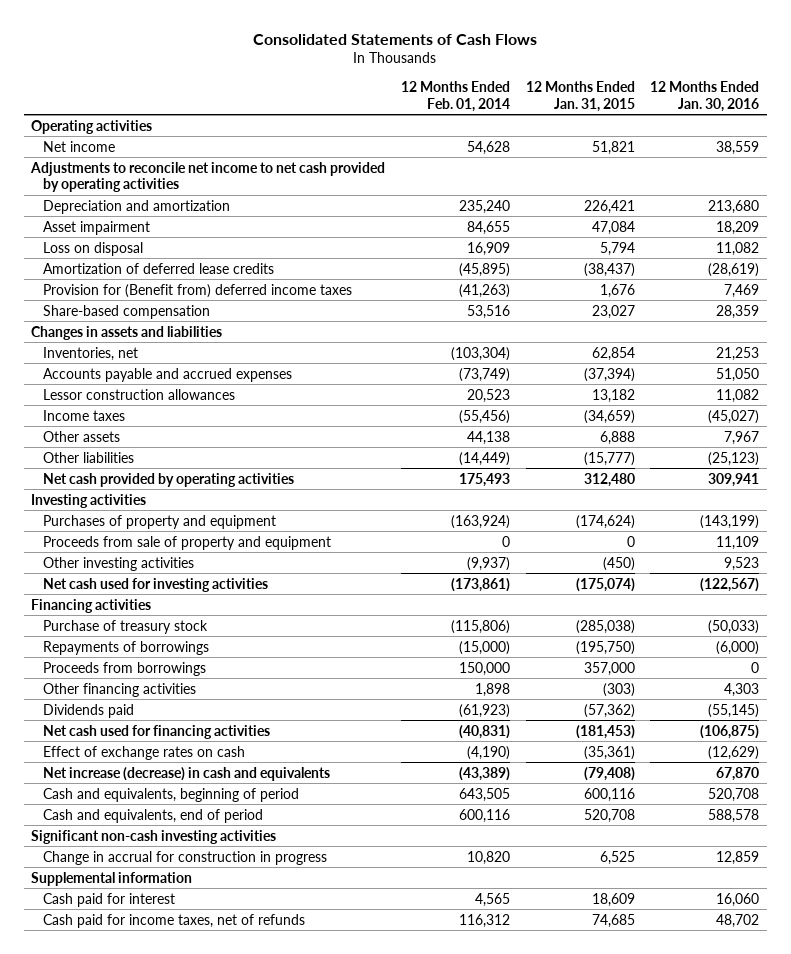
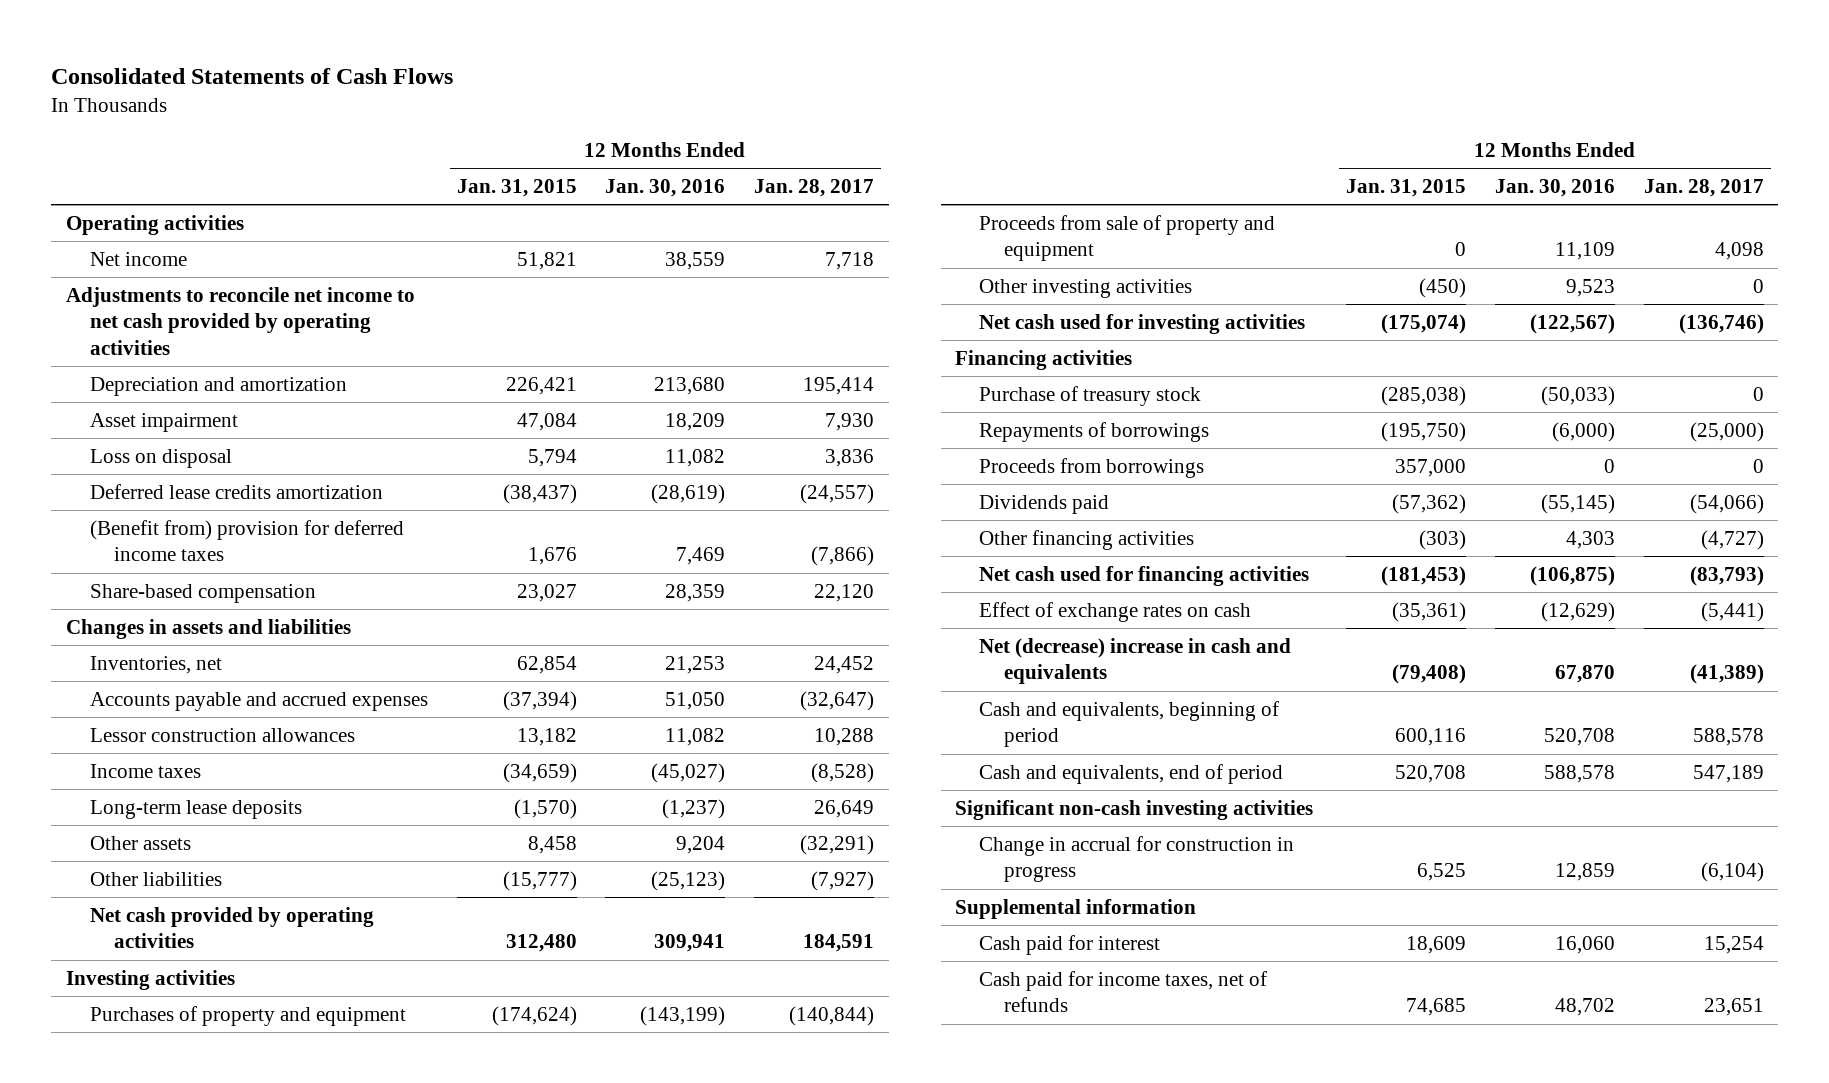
- | 12 Months Ended Feb. 01, 2014 | 12 Months Ended Jan. 31, 2015 | 12 Months Ended Jan. 30, 2016
+ | 12 Months Ended Jan. 31, 2015 | 12 Months Ended Jan. 30, 2016 | 12 Months Ended Jan. 28, 2017
- Amortization of deferred lease credits | (45,895) | (38,437) | (28,619)
- Provision for (Benefit from) deferred income taxes | (41,263) | 1,676 | 7,469
+ Deferred lease credits amortization | (38,437) | (28,619) | (24,557)
+ (Benefit from) provision for deferred income taxes | 1,676 | 7,469 | (7,866)
- Other assets | 44,138 | 6,888 | 7,967
+ Long-term lease deposits | (1,570) | (1,237) | 26,649
+ Other assets | 8,458 | 9,204 | (32,291)
moved down: Other financing activities | (303) | 4,303 | (4,727)
- Net increase (decrease) in cash and equivalents | (43,389) | (79,408) | 67,870
+ Net (decrease) increase in cash and equivalents | (79,408) | 67,870 | (41,389)

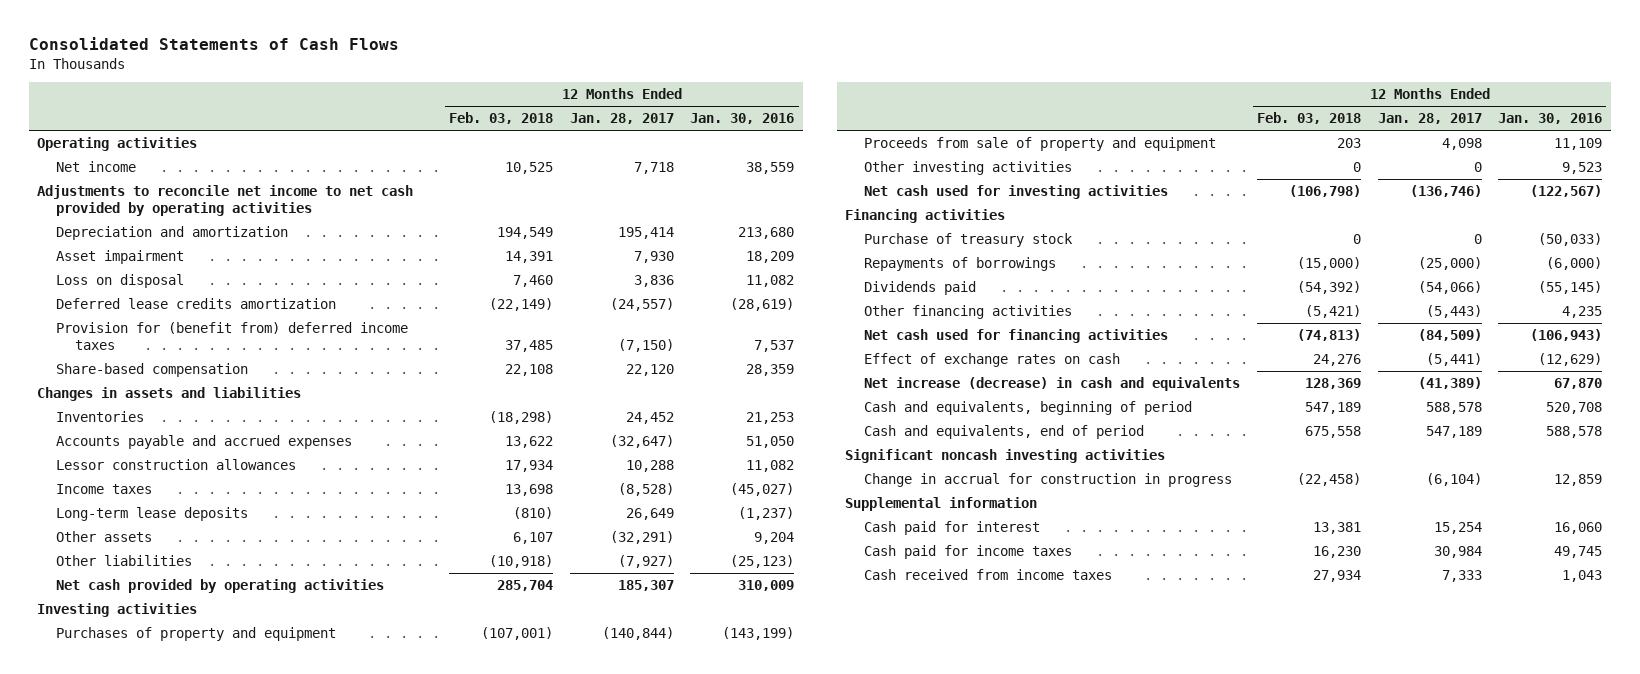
- | 12 Months Ended Jan. 31, 2015 | 12 Months Ended Jan. 30, 2016 | 12 Months Ended Jan. 28, 2017
+ | 12 Months Ended Feb. 03, 2018 | 12 Months Ended Jan. 28, 2017 | 12 Months Ended Jan. 30, 2016
- (Benefit from) provision for deferred income taxes | 1,676 | 7,469 | (7,866)
+ Provision for (benefit from) deferred income taxes | 37,485 | (7,150) | 7,537
- Inventories, net | 62,854 | 21,253 | 24,452
+ Inventories | (18,298) | 24,452 | 21,253
- Net cash provided by operating activities | 312,480 | 309,941 | 184,591
+ Net cash provided by operating activities | 285,704 | 185,307 | 310,009
- Proceeds from borrowings | 357,000 | 0 | 0
- Other financing activities | (303) | 4,303 | (4,727)
- Net cash used for financing activities | (181,453) | (106,875) | (83,793)
+ Other financing activities | (5,421) | (5,443) | 4,235
+ Net cash used for financing activities | (74,813) | (84,509) | (106,943)
- Net (decrease) increase in cash and equivalents | (79,408) | 67,870 | (41,389)
+ Net increase (decrease) in cash and equivalents | 128,369 | (41,389) | 67,870
- Significant non-cash investing activities
+ Significant noncash investing activities
- Cash paid for income taxes, net of refunds | 74,685 | 48,702 | 23,651
+ Cash paid for income taxes | 16,230 | 30,984 | 49,745
+ Cash received from income taxes | 27,934 | 7,333 | 1,043

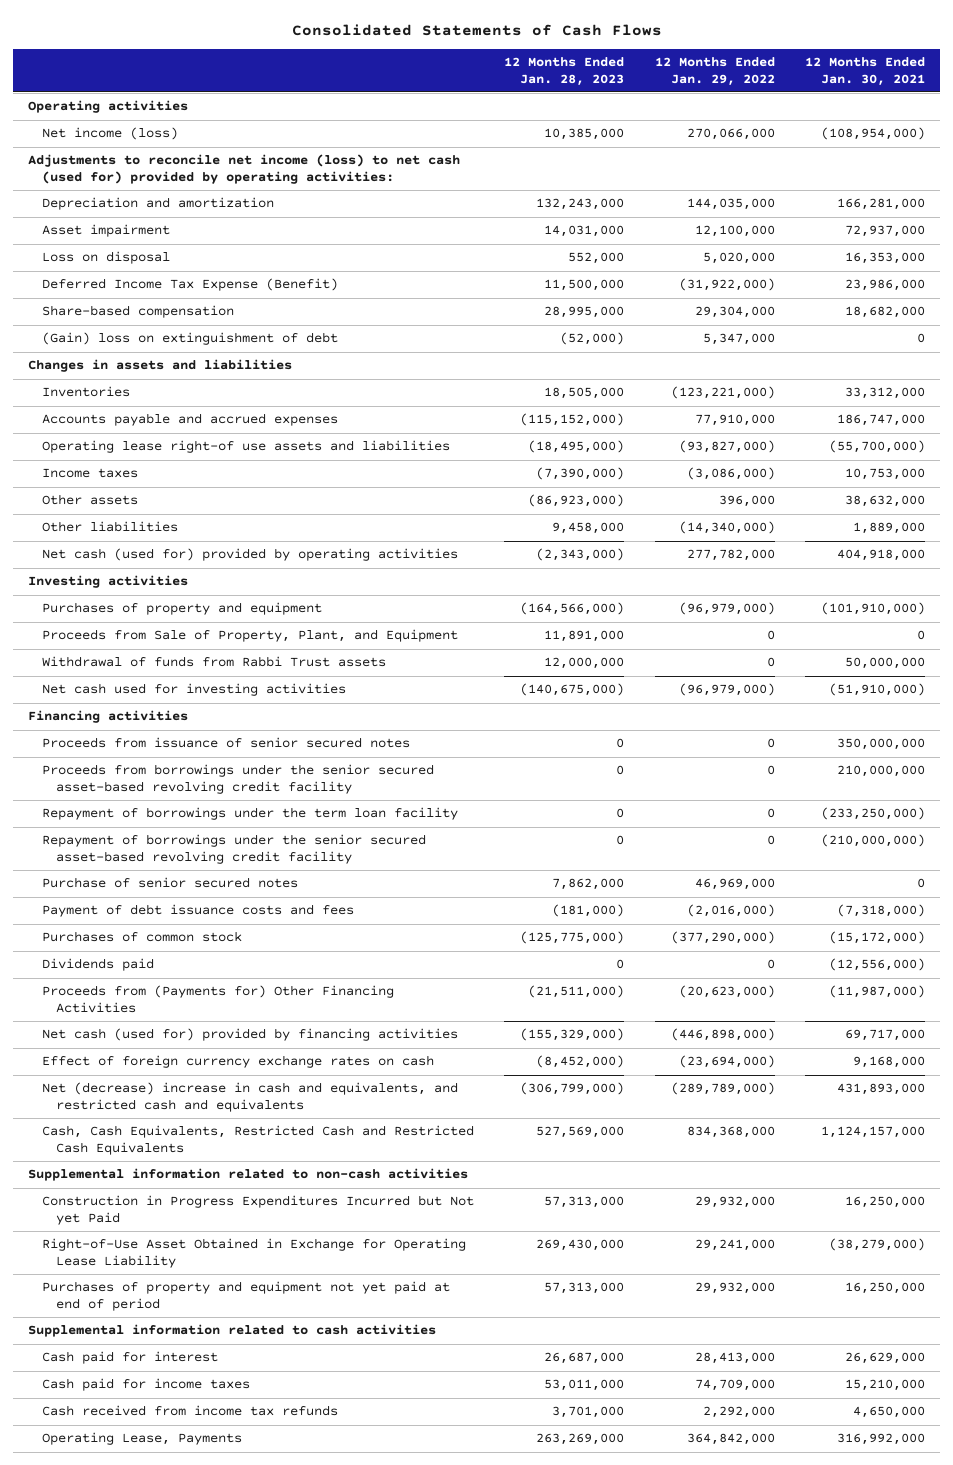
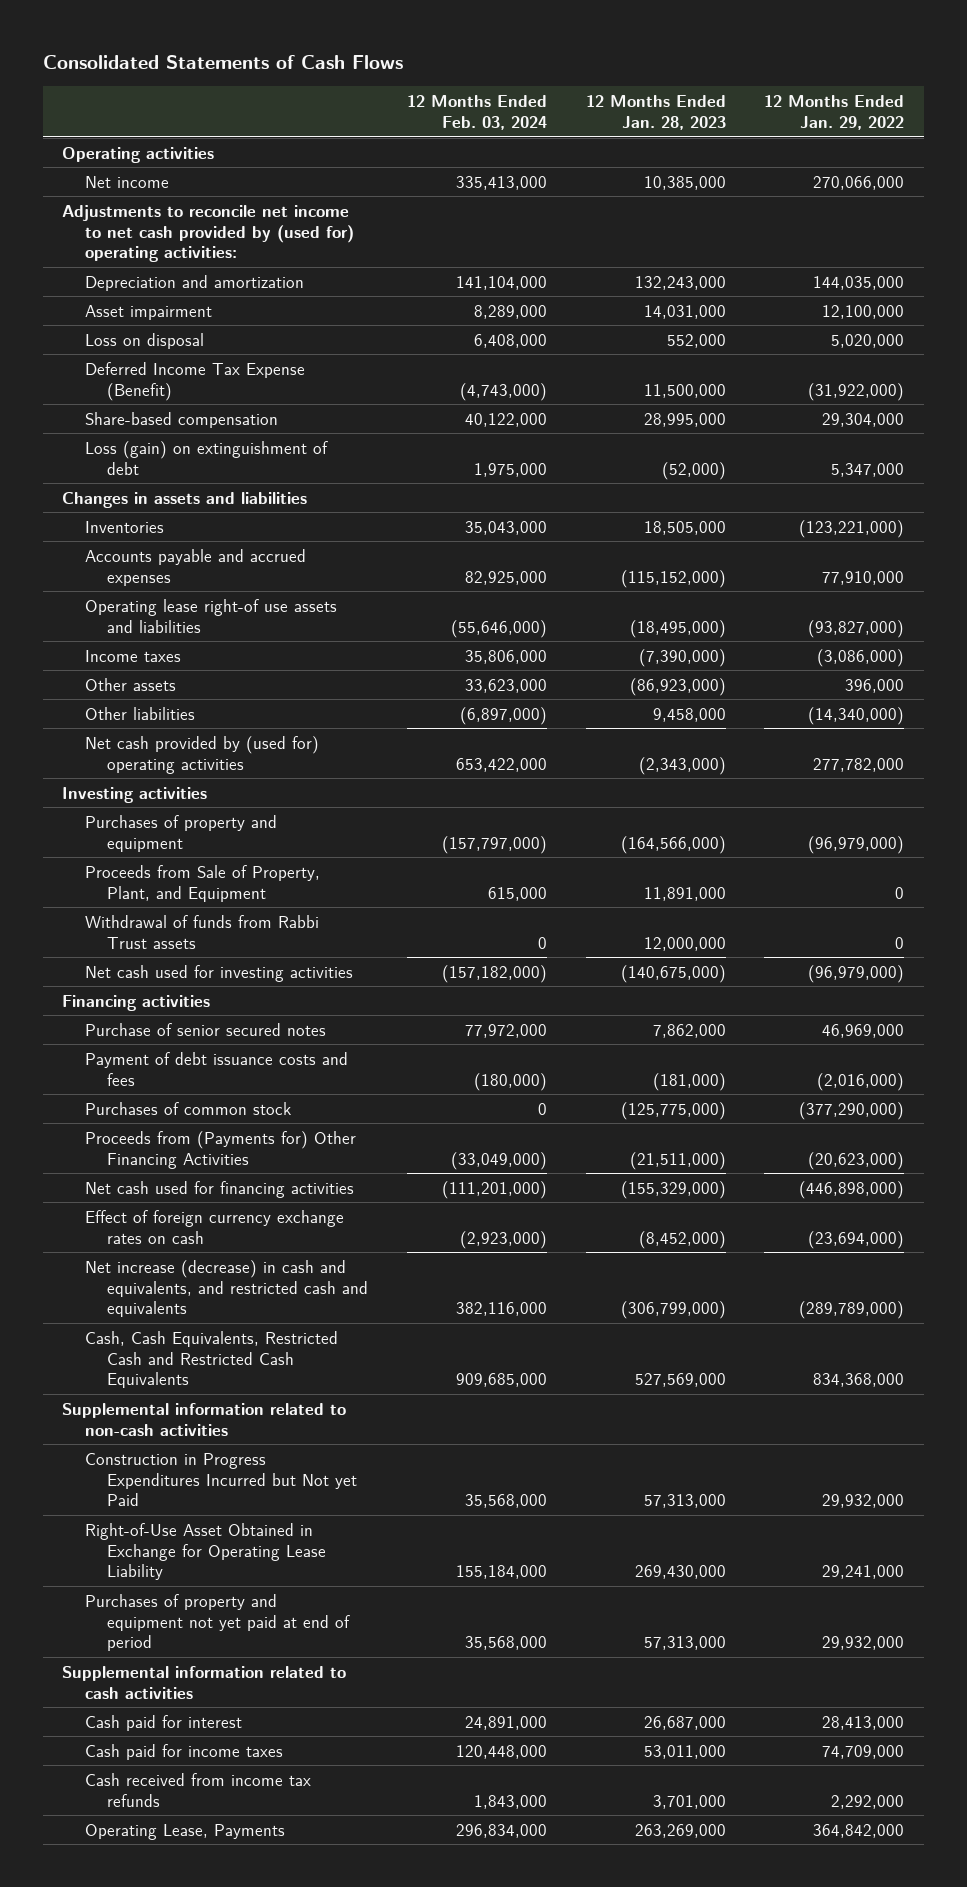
- | 12 Months Ended Jan. 28, 2023 | 12 Months Ended Jan. 29, 2022 | 12 Months Ended Jan. 30, 2021
+ | 12 Months Ended Feb. 03, 2024 | 12 Months Ended Jan. 28, 2023 | 12 Months Ended Jan. 29, 2022
- Net income (loss) | 10,385,000 | 270,066,000 | (108,954,000)
- Adjustments to reconcile net income (loss) to net cash (used for) provided by operating activities:
+ Net income | 335,413,000 | 10,385,000 | 270,066,000
+ Adjustments to reconcile net income to net cash provided by (used for) operating activities:
- (Gain) loss on extinguishment of debt | (52,000) | 5,347,000 | 0
+ Loss (gain) on extinguishment of debt | 1,975,000 | (52,000) | 5,347,000
- Net cash (used for) provided by operating activities | (2,343,000) | 277,782,000 | 404,918,000
+ Net cash provided by (used for) operating activities | 653,422,000 | (2,343,000) | 277,782,000
- Proceeds from issuance of senior secured notes | 0 | 0 | 350,000,000
- Proceeds from borrowings under the senior secured asset-based revolving credit facility | 0 | 0 | 210,000,000
- Repayment of borrowings under the term loan facility | 0 | 0 | (233,250,000)
- Repayment of borrowings under the senior secured asset-based revolving credit facility | 0 | 0 | (210,000,000)
- Dividends paid | 0 | 0 | (12,556,000)
- Net cash (used for) provided by financing activities | (155,329,000) | (446,898,000) | 69,717,000
+ Net cash used for financing activities | (111,201,000) | (155,329,000) | (446,898,000)
- Net (decrease) increase in cash and equivalents, and restricted cash and equivalents | (306,799,000) | (289,789,000) | 431,893,000
+ Net increase (decrease) in cash and equivalents, and restricted cash and equivalents | 382,116,000 | (306,799,000) | (289,789,000)

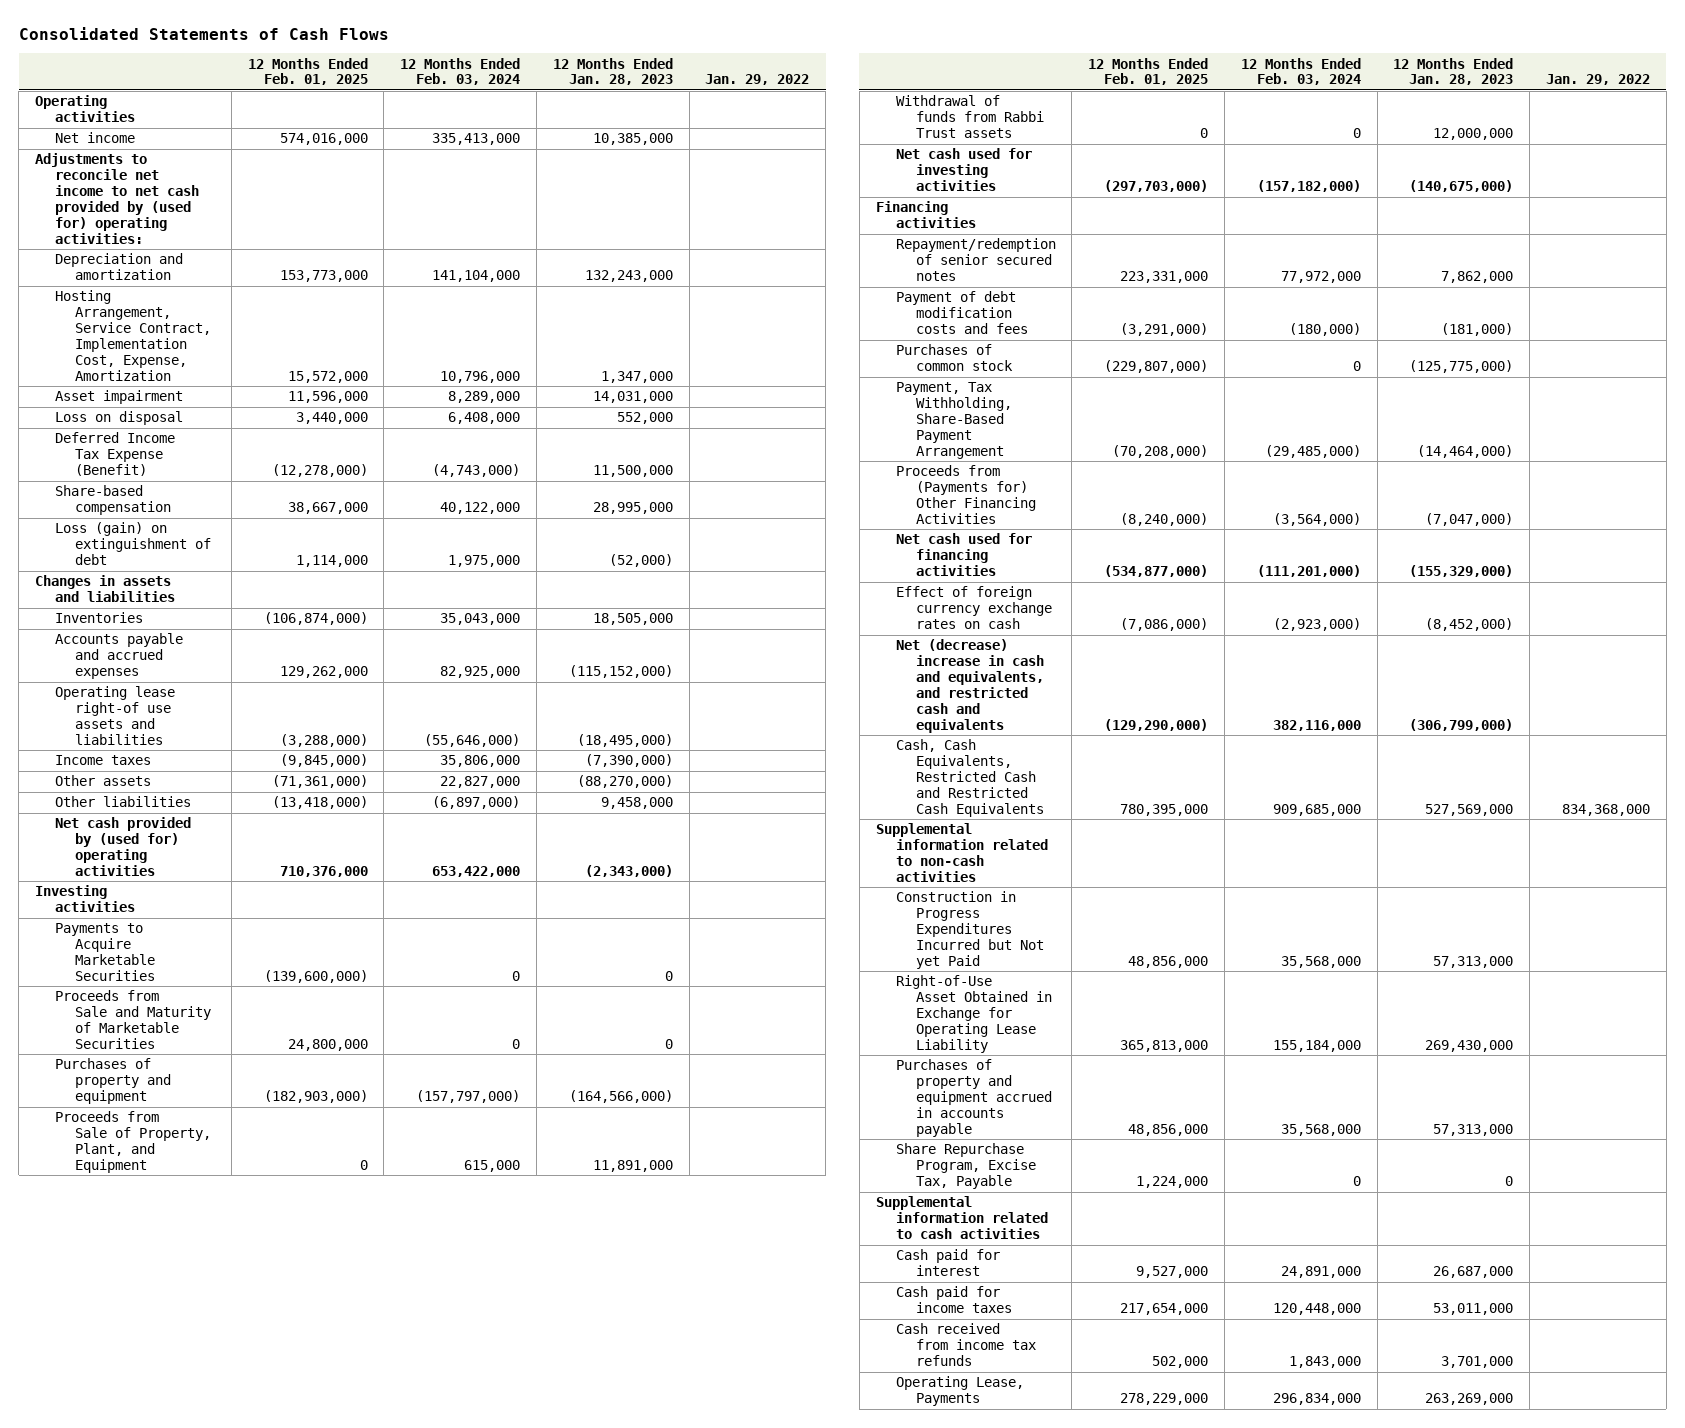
- | 12 Months Ended Feb. 03, 2024 | 12 Months Ended Jan. 28, 2023 | 12 Months Ended Jan. 29, 2022
+ | 12 Months Ended Feb. 01, 2025 | 12 Months Ended Feb. 03, 2024 | 12 Months Ended Jan. 28, 2023 | Jan. 29, 2022
+ Hosting Arrangement, Service Contract, Implementation Cost, Expense, Amortization | 15,572,000 | 10,796,000 | 1,347,000 |
- Other assets | 33,623,000 | (86,923,000) | 396,000
+ Other assets | (71,361,000) | 22,827,000 | (88,270,000) |
+ Payments to Acquire Marketable Securities | (139,600,000) | 0 | 0 |
+ Proceeds from Sale and Maturity of Marketable Securities | 24,800,000 | 0 | 0 |
- Purchase of senior secured notes | 77,972,000 | 7,862,000 | 46,969,000
- Payment of debt issuance costs and fees | (180,000) | (181,000) | (2,016,000)
+ Repayment/redemption of senior secured notes | 223,331,000 | 77,972,000 | 7,862,000 |
+ Payment of debt modification costs and fees | (3,291,000) | (180,000) | (181,000) |
- Proceeds from (Payments for) Other Financing Activities | (33,049,000) | (21,511,000) | (20,623,000)
+ Payment, Tax Withholding, Share-Based Payment Arrangement | (70,208,000) | (29,485,000) | (14,464,000) |
+ Proceeds from (Payments for) Other Financing Activities | (8,240,000) | (3,564,000) | (7,047,000) |
- Net increase (decrease) in cash and equivalents, and restricted cash and equivalents | 382,116,000 | (306,799,000) | (289,789,000)
+ Net (decrease) increase in cash and equivalents, and restricted cash and equivalents | (129,290,000) | 382,116,000 | (306,799,000) |
- Purchases of property and equipment not yet paid at end of period | 35,568,000 | 57,313,000 | 29,932,000
+ Purchases of property and equipment accrued in accounts payable | 48,856,000 | 35,568,000 | 57,313,000 |
+ Share Repurchase Program, Excise Tax, Payable | 1,224,000 | 0 | 0 |

